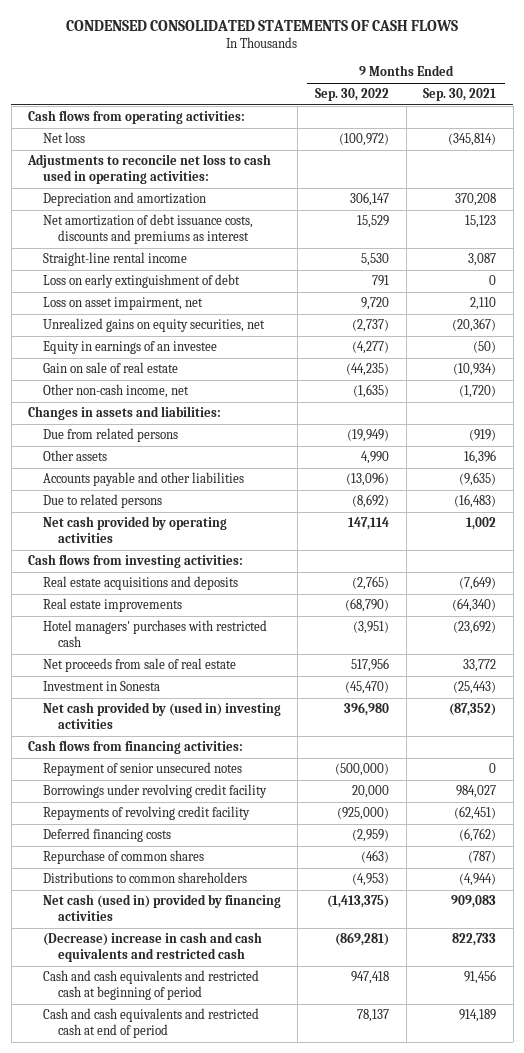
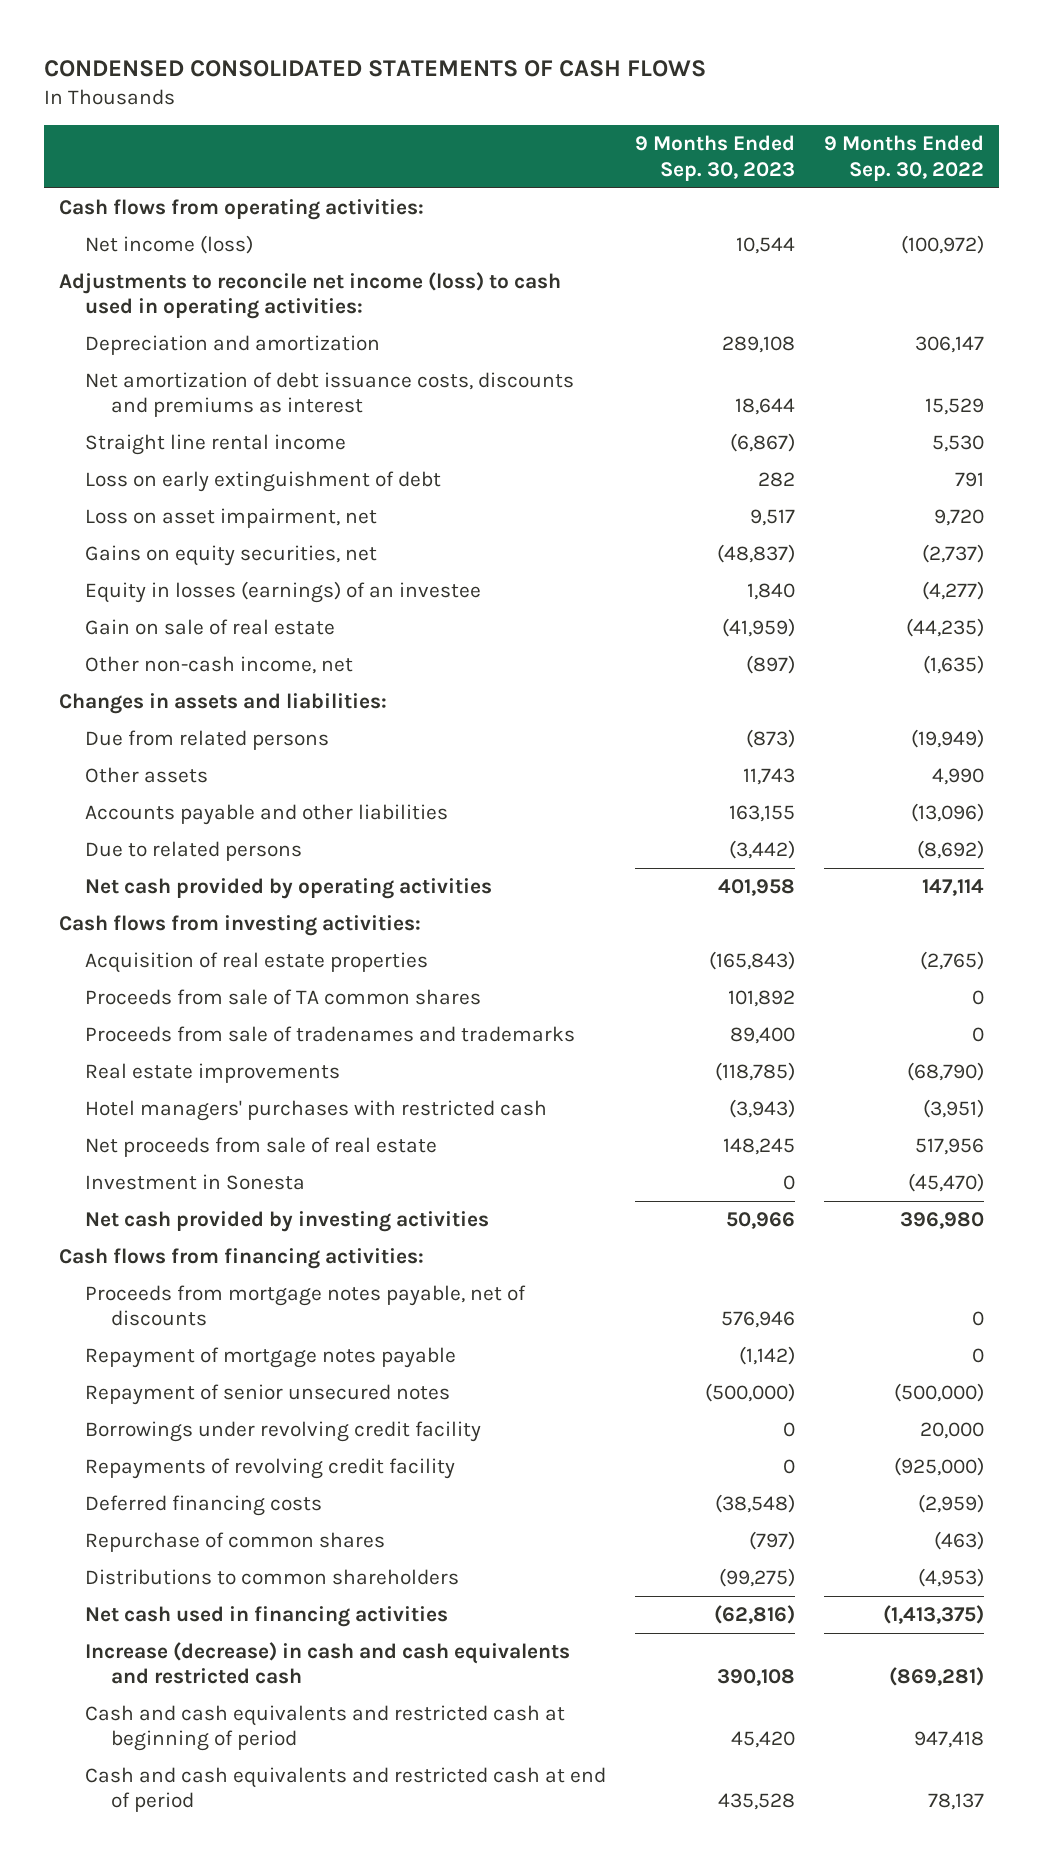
- | 9 Months Ended Sep. 30, 2022 | 9 Months Ended Sep. 30, 2021
+ | 9 Months Ended Sep. 30, 2023 | 9 Months Ended Sep. 30, 2022
- Net loss | (100,972) | (345,814)
- Adjustments to reconcile net loss to cash used in operating activities:
+ Net income (loss) | 10,544 | (100,972)
+ Adjustments to reconcile net income (loss) to cash used in operating activities:
- Straight-line rental income | 5,530 | 3,087
+ Straight line rental income | (6,867) | 5,530
- Unrealized gains on equity securities, net | (2,737) | (20,367)
- Equity in earnings of an investee | (4,277) | (50)
+ Gains on equity securities, net | (48,837) | (2,737)
+ Equity in losses (earnings) of an investee | 1,840 | (4,277)
- Real estate acquisitions and deposits | (2,765) | (7,649)
+ Acquisition of real estate properties | (165,843) | (2,765)
+ Proceeds from sale of TA common shares | 101,892 | 0
+ Proceeds from sale of tradenames and trademarks | 89,400 | 0
- Net cash provided by (used in) investing activities | 396,980 | (87,352)
+ Net cash provided by investing activities | 50,966 | 396,980
+ Proceeds from mortgage notes payable, net of discounts | 576,946 | 0
+ Repayment of mortgage notes payable | (1,142) | 0
- Net cash (used in) provided by financing activities | (1,413,375) | 909,083
- (Decrease) increase in cash and cash equivalents and restricted cash | (869,281) | 822,733
+ Net cash used in financing activities | (62,816) | (1,413,375)
+ Increase (decrease) in cash and cash equivalents and restricted cash | 390,108 | (869,281)

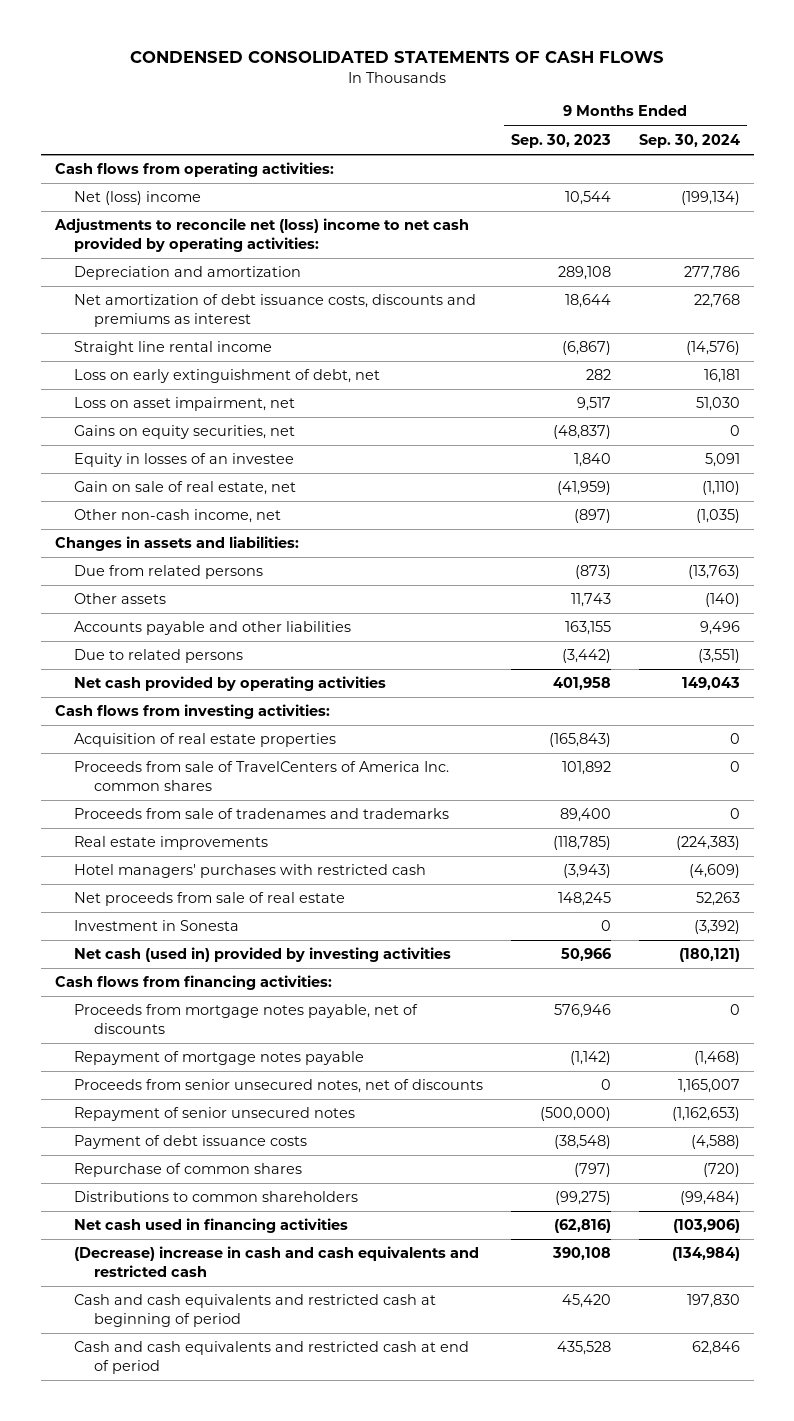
- | 9 Months Ended Sep. 30, 2023 | 9 Months Ended Sep. 30, 2022
+ | 9 Months Ended Sep. 30, 2023 | 9 Months Ended Sep. 30, 2024
- Net income (loss) | 10,544 | (100,972)
- Adjustments to reconcile net income (loss) to cash used in operating activities:
+ Net (loss) income | 10,544 | (199,134)
+ Adjustments to reconcile net (loss) income to net cash provided by operating activities:
- Loss on early extinguishment of debt | 282 | 791
+ Loss on early extinguishment of debt, net | 282 | 16,181
- Equity in losses (earnings) of an investee | 1,840 | (4,277)
- Gain on sale of real estate | (41,959) | (44,235)
+ Equity in losses of an investee | 1,840 | 5,091
+ Gain on sale of real estate, net | (41,959) | (1,110)
- Proceeds from sale of TA common shares | 101,892 | 0
+ Proceeds from sale of TravelCenters of America Inc. common shares | 101,892 | 0
- Net cash provided by investing activities | 50,966 | 396,980
+ Net cash (used in) provided by investing activities | 50,966 | (180,121)
+ Proceeds from senior unsecured notes, net of discounts | 0 | 1,165,007
- Borrowings under revolving credit facility | 0 | 20,000
- Repayments of revolving credit facility | 0 | (925,000)
- Deferred financing costs | (38,548) | (2,959)
+ Payment of debt issuance costs | (38,548) | (4,588)
- Increase (decrease) in cash and cash equivalents and restricted cash | 390,108 | (869,281)
+ (Decrease) increase in cash and cash equivalents and restricted cash | 390,108 | (134,984)

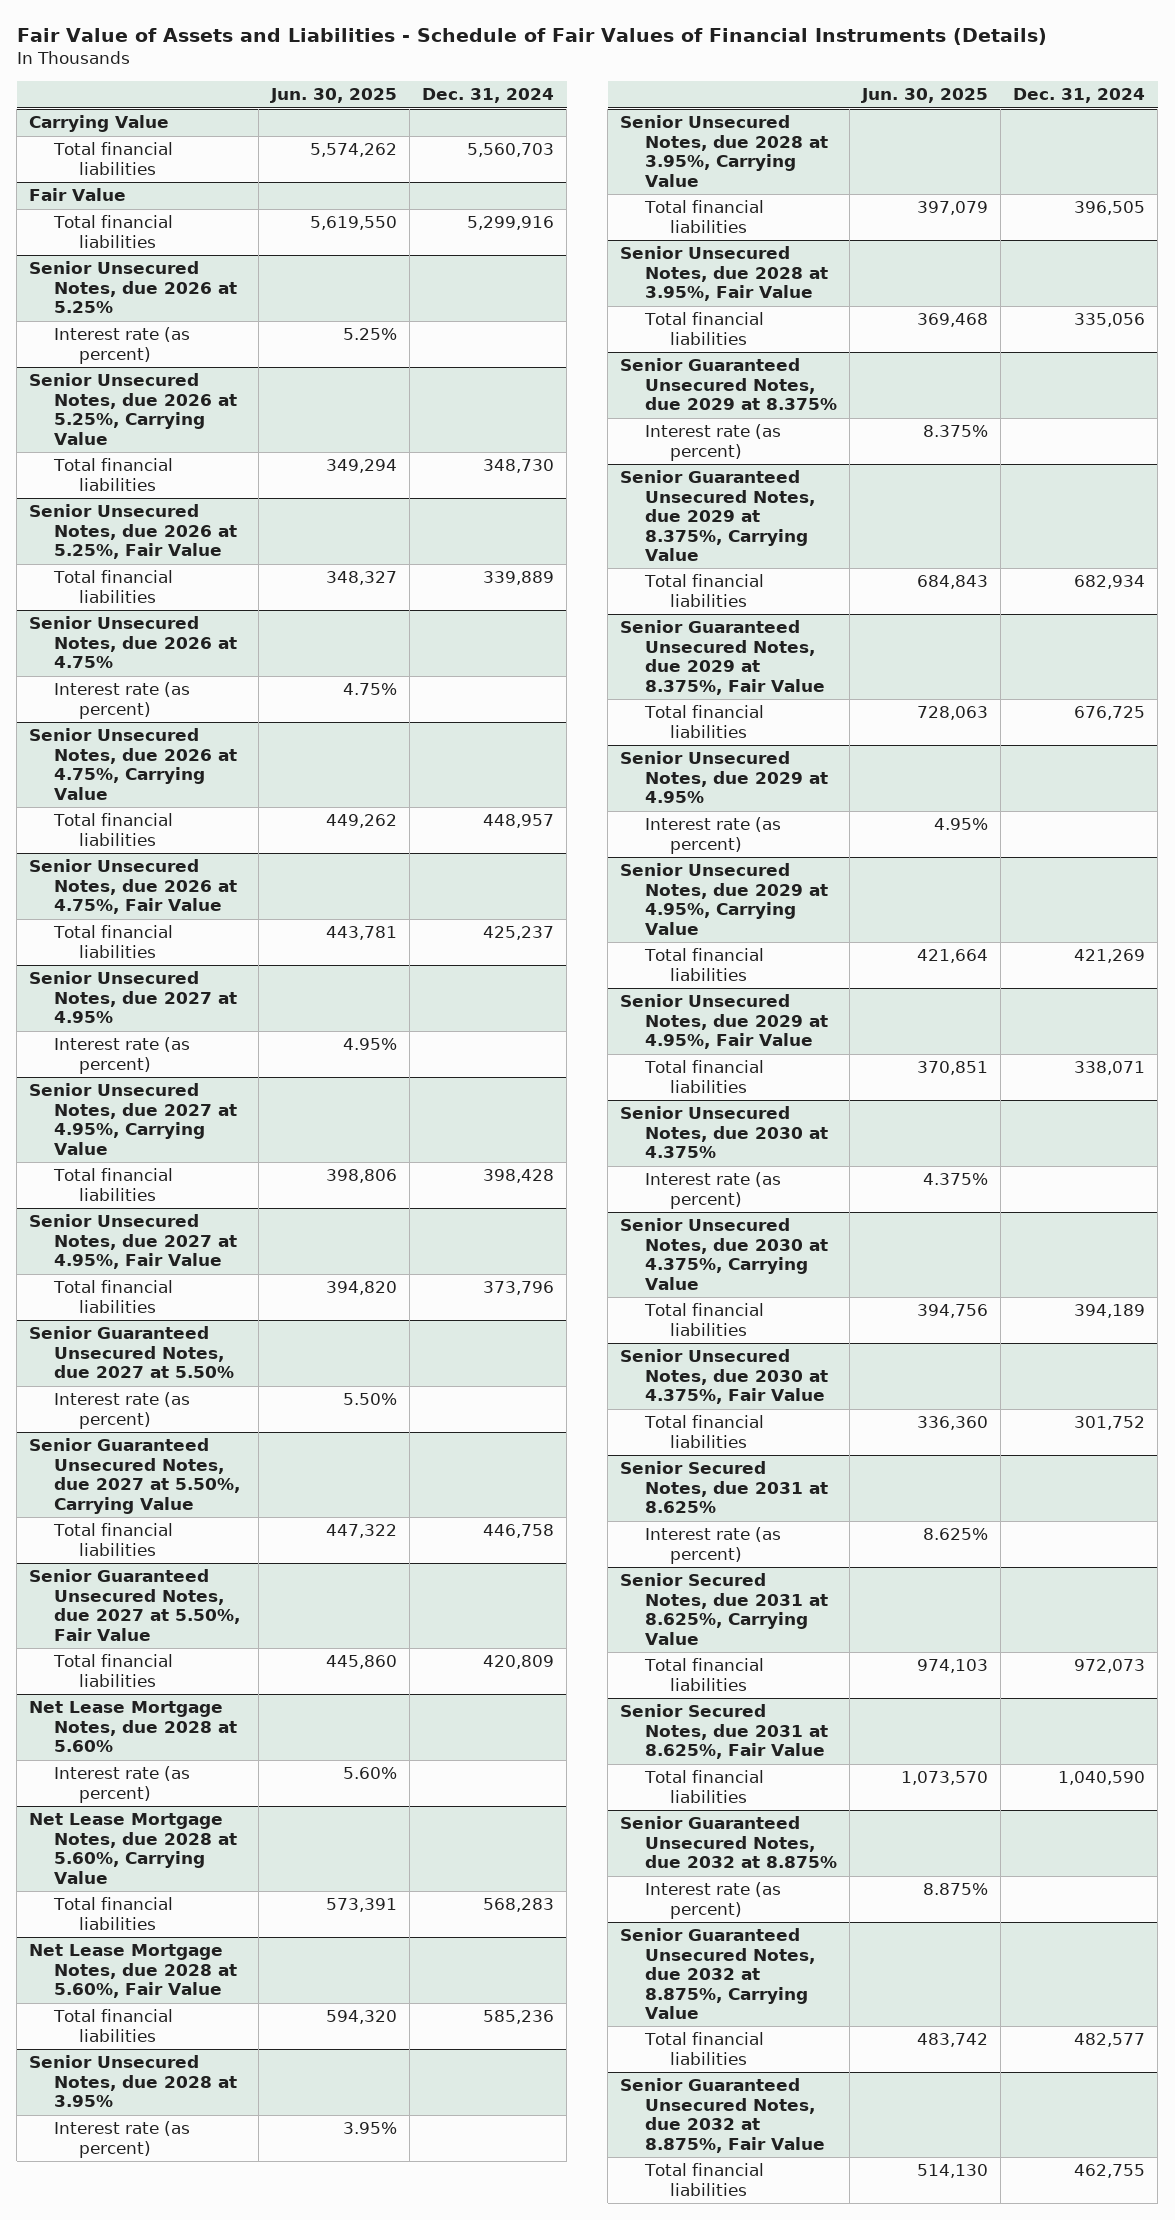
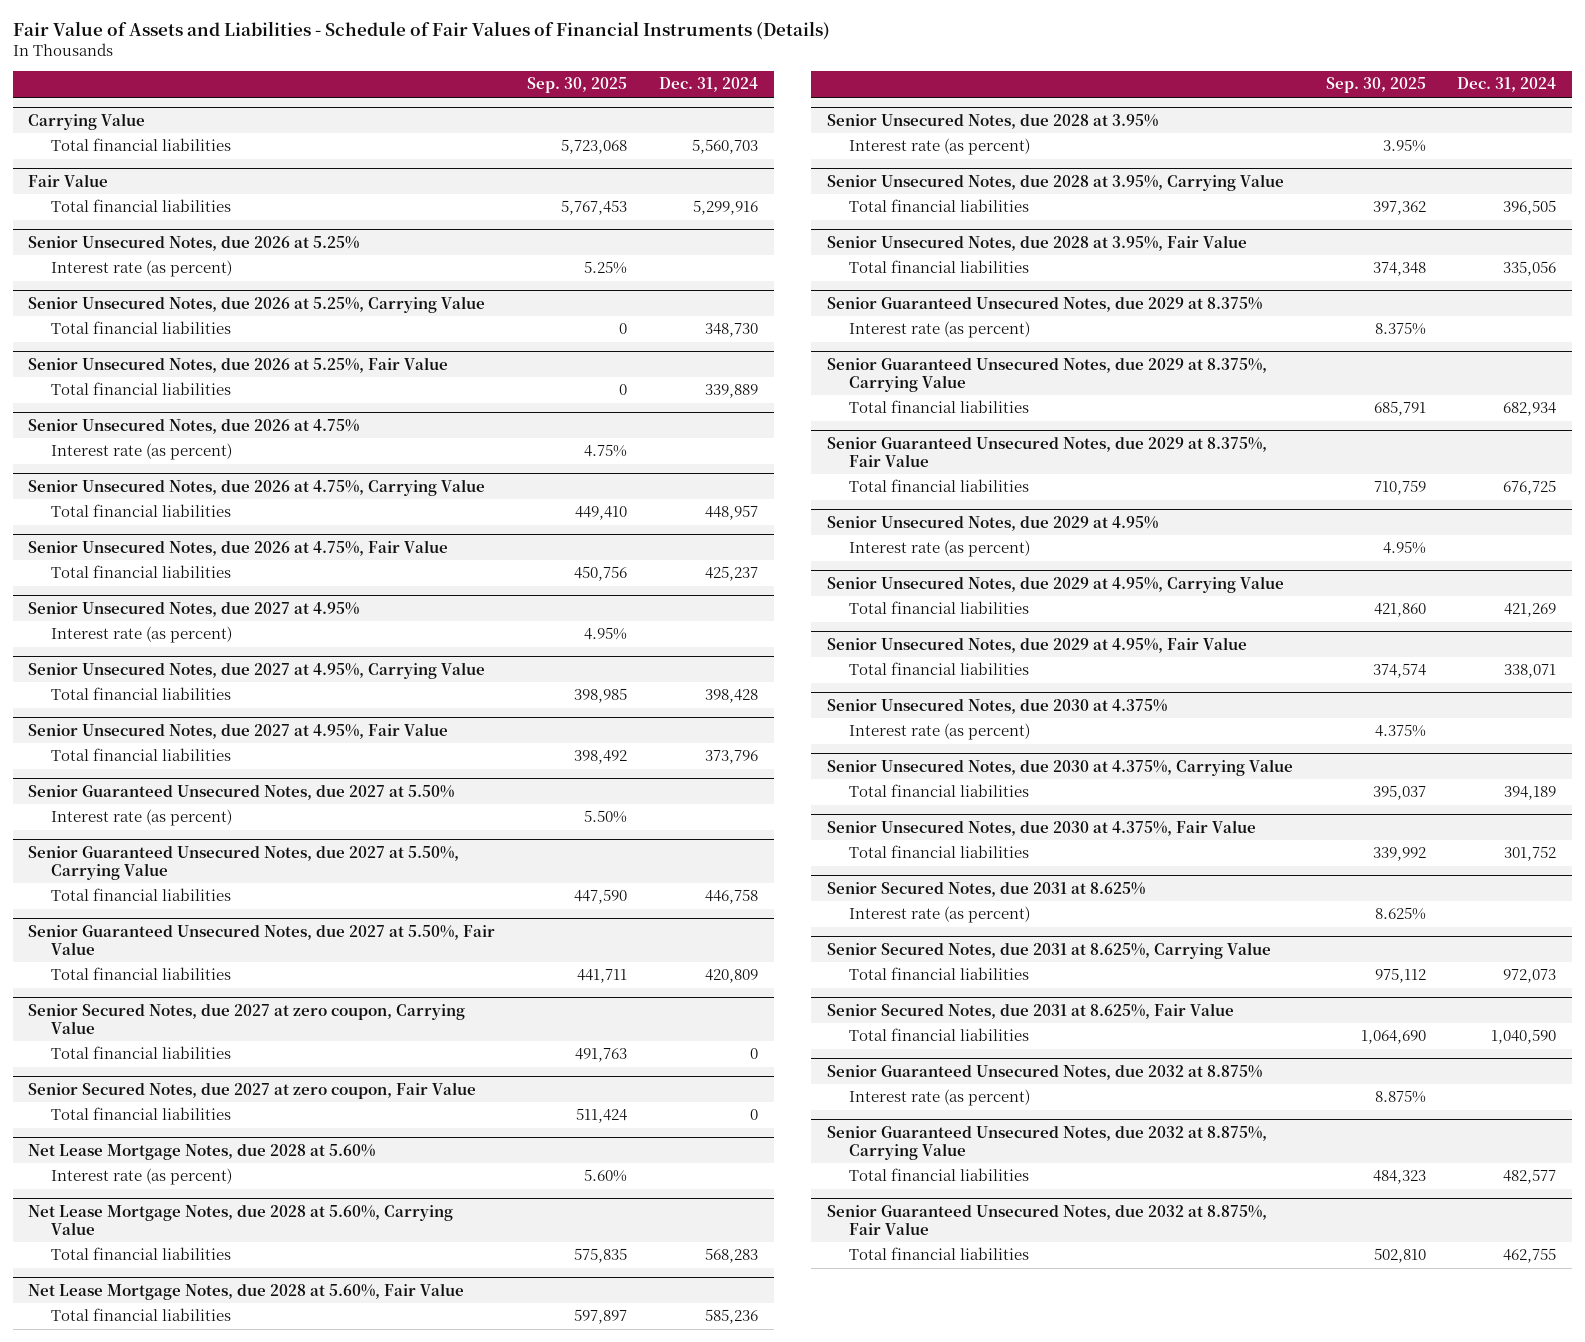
- | Jun. 30, 2025 | Dec. 31, 2024
+ | Sep. 30, 2025 | Dec. 31, 2024
+ Senior Secured Notes, due 2027 at zero coupon, Carrying Value
+ Total financial liabilities | 491,763 | 0
+ Senior Secured Notes, due 2027 at zero coupon, Fair Value
+ Total financial liabilities | 511,424 | 0

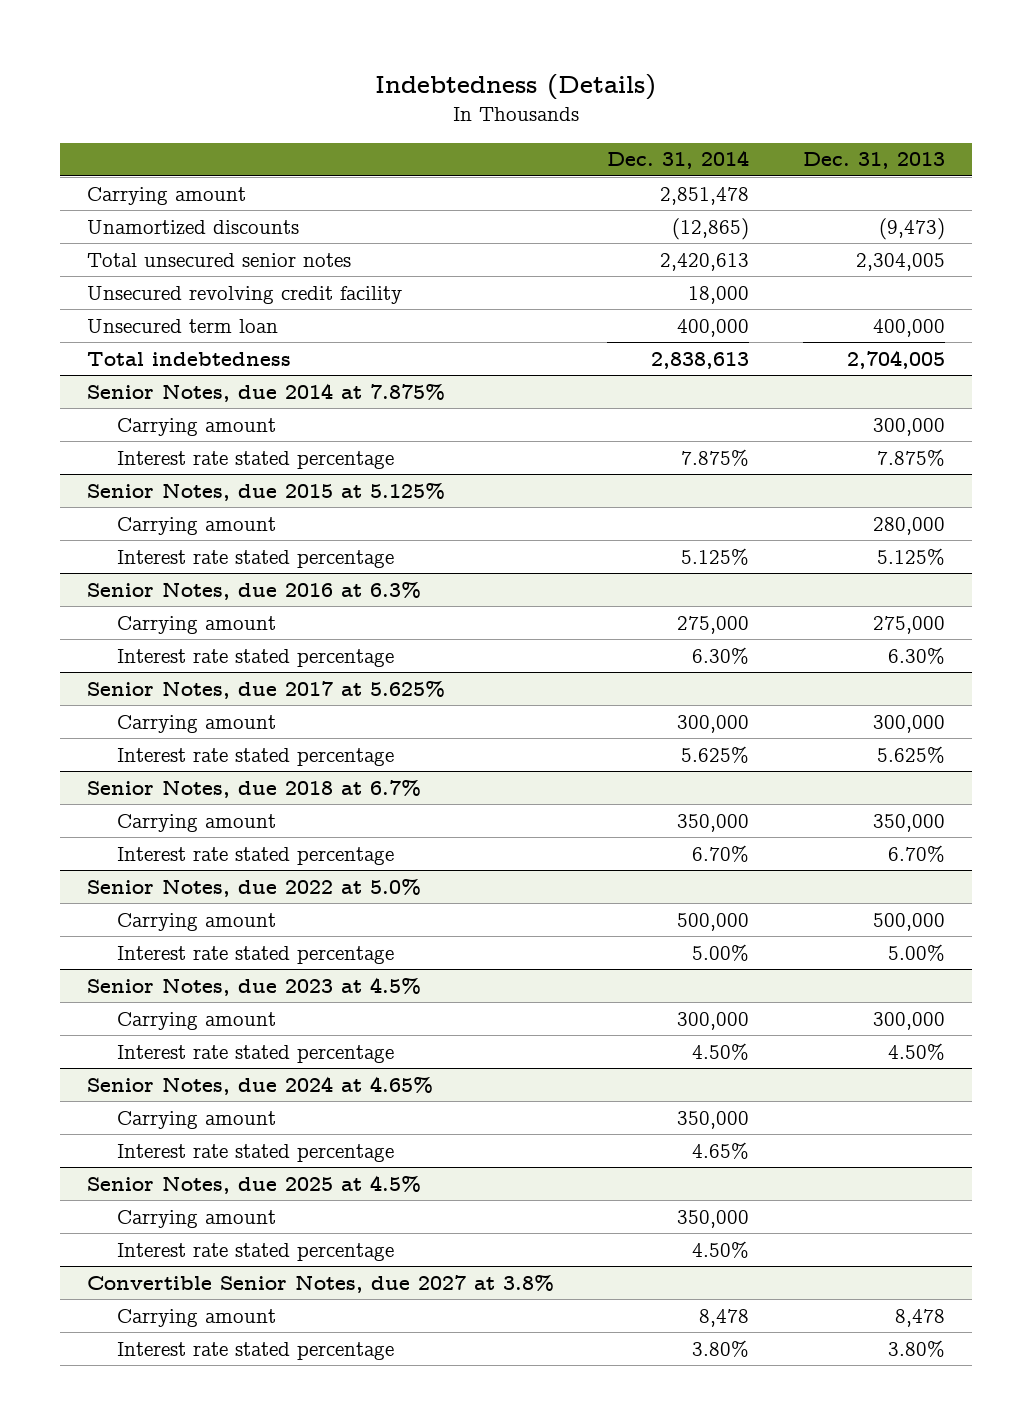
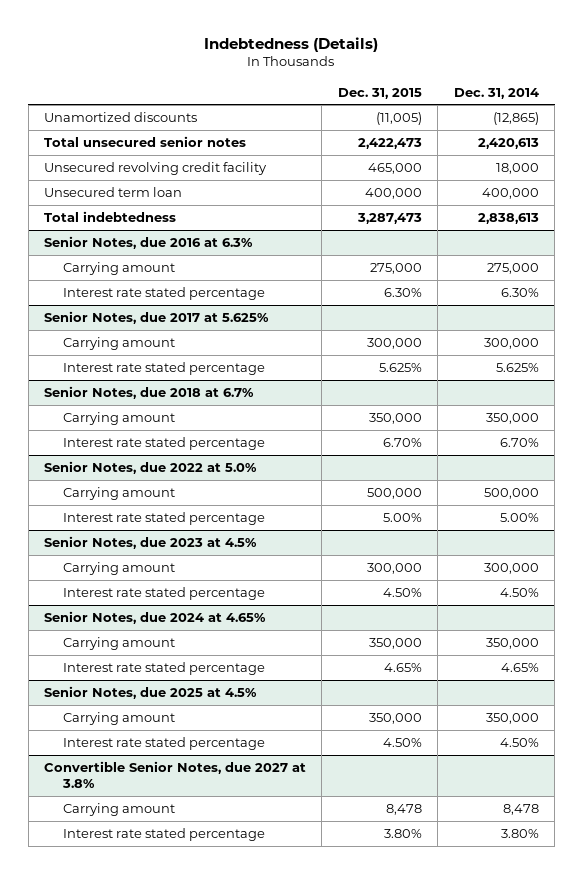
- | Dec. 31, 2014 | Dec. 31, 2013
+ | Dec. 31, 2015 | Dec. 31, 2014
- Carrying amount | 2,851,478 |
- Senior Notes, due 2014 at 7.875%
- Carrying amount | | 300,000
- Interest rate stated percentage | 7.875% | 7.875%
- Senior Notes, due 2015 at 5.125%
- Carrying amount | | 280,000
- Interest rate stated percentage | 5.125% | 5.125%

